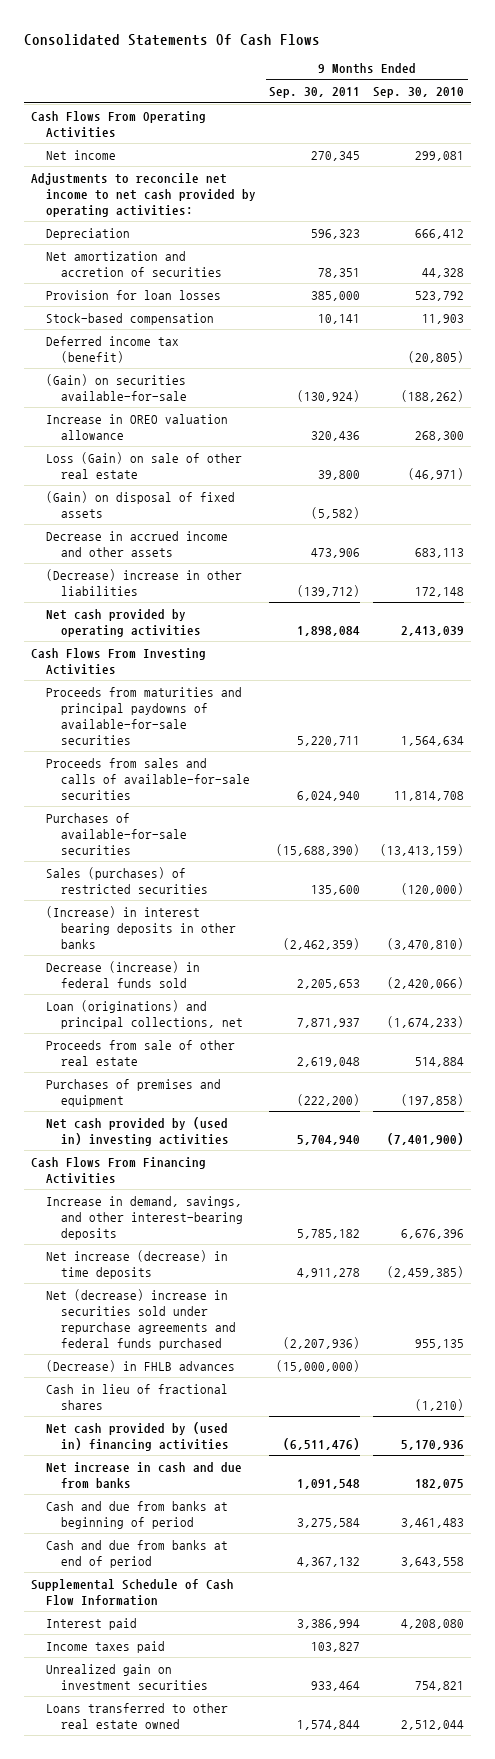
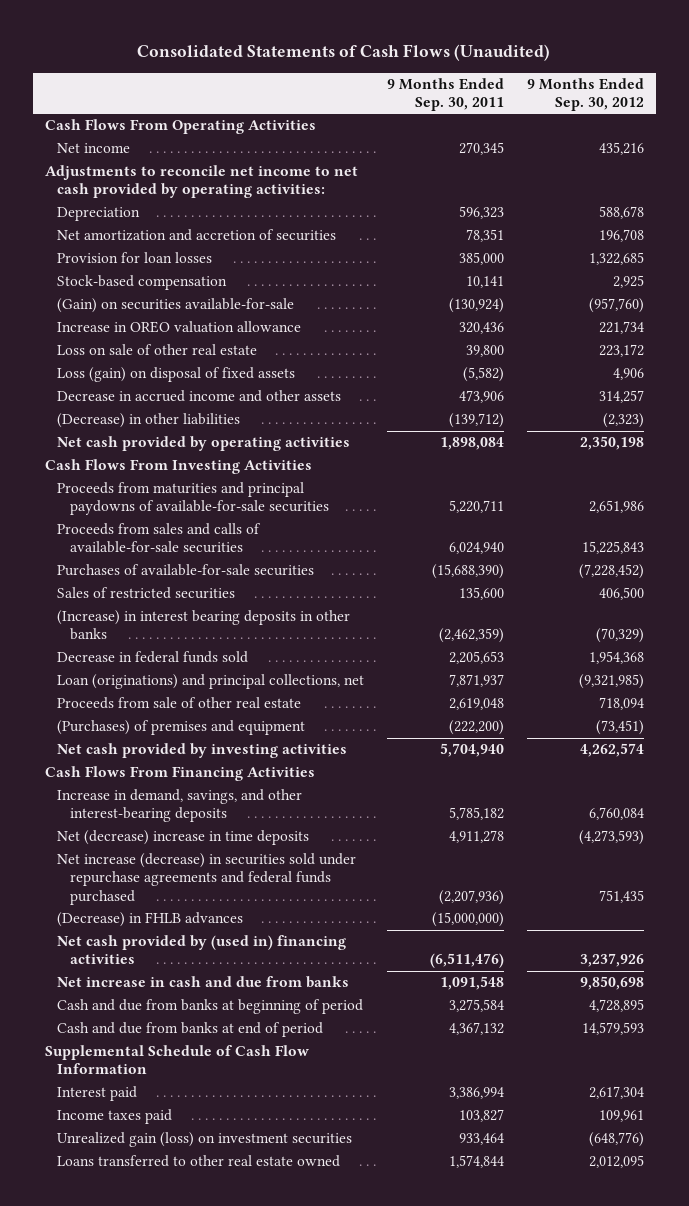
- Consolidated Statements Of Cash Flows
+ Consolidated Statements of Cash Flows (Unaudited)
- | 9 Months Ended Sep. 30, 2011 | 9 Months Ended Sep. 30, 2010
+ | 9 Months Ended Sep. 30, 2011 | 9 Months Ended Sep. 30, 2012
- Deferred income tax (benefit) | | (20,805)
- Loss (Gain) on sale of other real estate | 39,800 | (46,971)
- (Gain) on disposal of fixed assets | (5,582) |
+ Loss on sale of other real estate | 39,800 | 223,172
+ Loss (gain) on disposal of fixed assets | (5,582) | 4,906
- (Decrease) increase in other liabilities | (139,712) | 172,148
+ (Decrease) in other liabilities | (139,712) | (2,323)
- Sales (purchases) of restricted securities | 135,600 | (120,000)
+ Sales of restricted securities | 135,600 | 406,500
- Decrease (increase) in federal funds sold | 2,205,653 | (2,420,066)
+ Decrease in federal funds sold | 2,205,653 | 1,954,368
- Purchases of premises and equipment | (222,200) | (197,858)
- Net cash provided by (used in) investing activities | 5,704,940 | (7,401,900)
+ (Purchases) of premises and equipment | (222,200) | (73,451)
+ Net cash provided by investing activities | 5,704,940 | 4,262,574
- Net increase (decrease) in time deposits | 4,911,278 | (2,459,385)
- Net (decrease) increase in securities sold under repurchase agreements and federal funds purchased | (2,207,936) | 955,135
+ Net (decrease) increase in time deposits | 4,911,278 | (4,273,593)
+ Net increase (decrease) in securities sold under repurchase agreements and federal funds purchased | (2,207,936) | 751,435
- Cash in lieu of fractional shares | | (1,210)
- Unrealized gain on investment securities | 933,464 | 754,821
+ Unrealized gain (loss) on investment securities | 933,464 | (648,776)

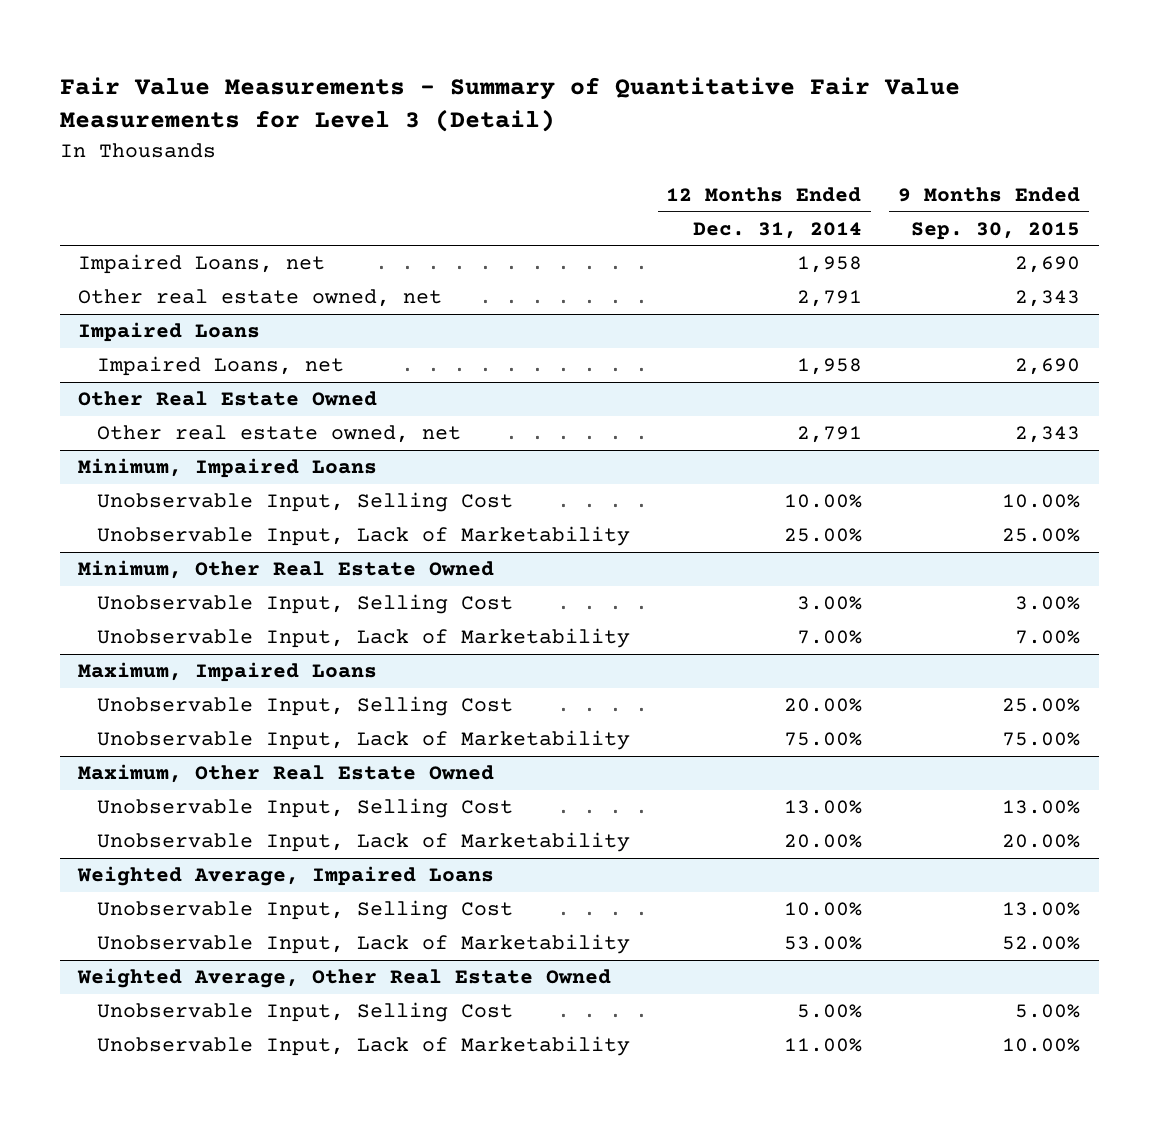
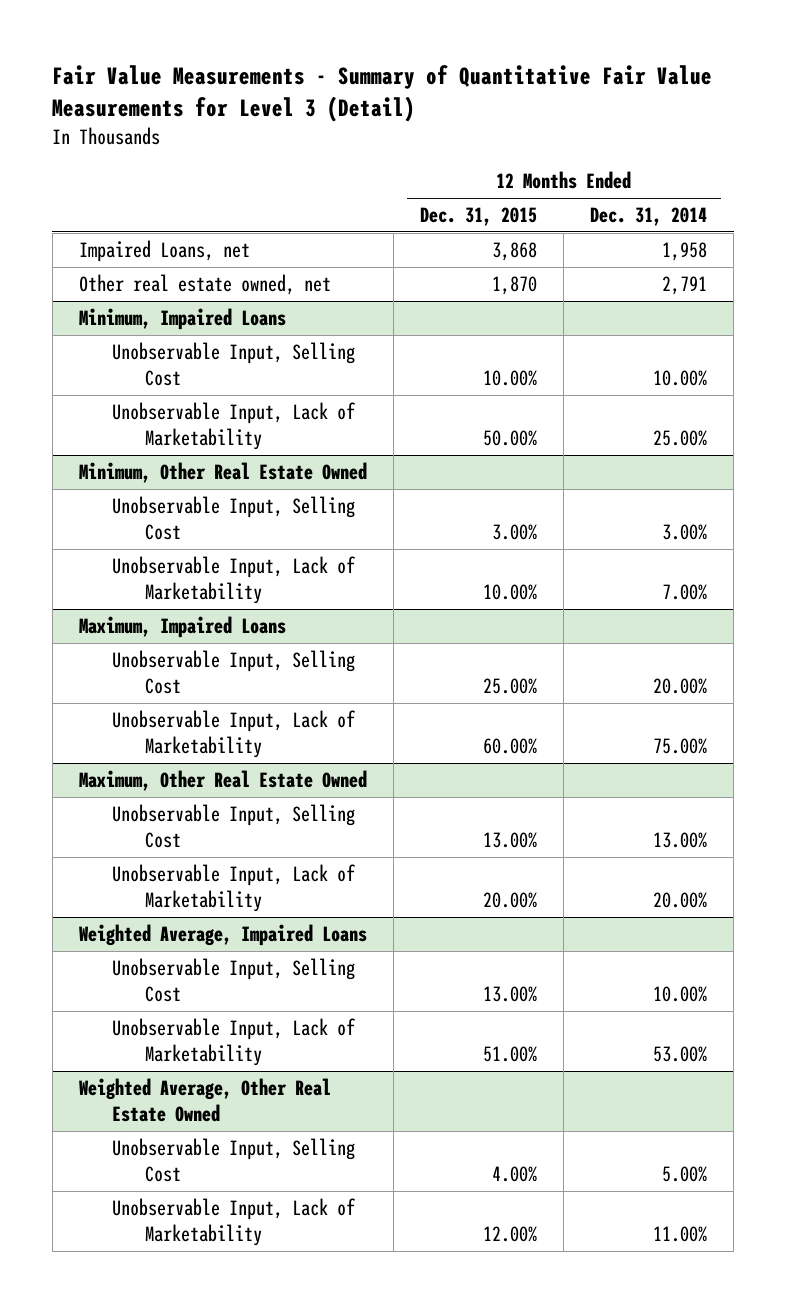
- | 12 Months Ended Dec. 31, 2014 | 9 Months Ended Sep. 30, 2015
+ | 12 Months Ended Dec. 31, 2015 | 12 Months Ended Dec. 31, 2014
- Impaired Loans
- Impaired Loans, net | 1,958 | 2,690
- Other Real Estate Owned
- Other real estate owned, net | 2,791 | 2,343

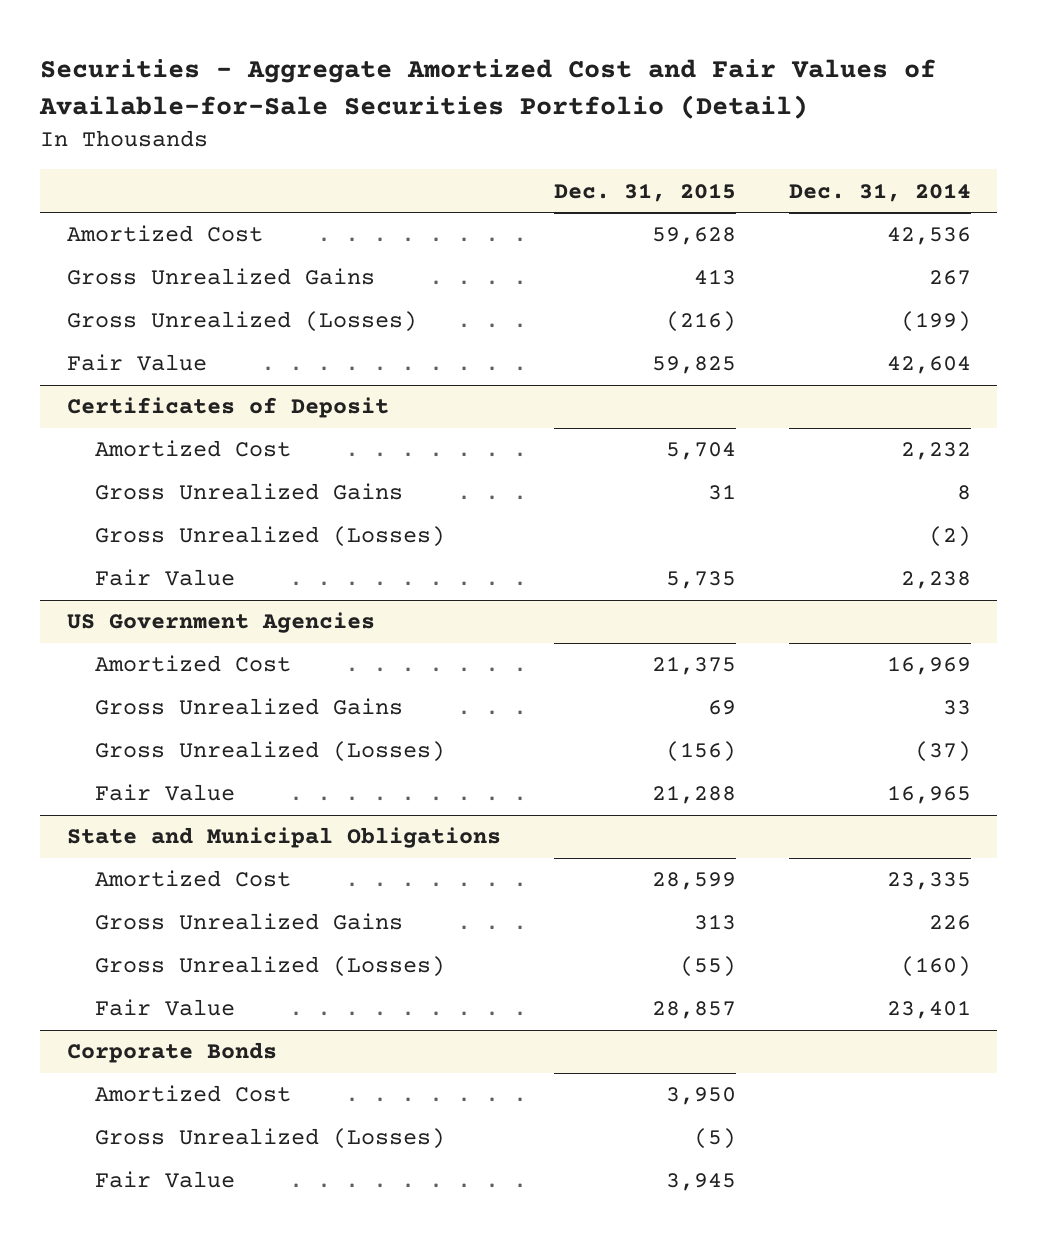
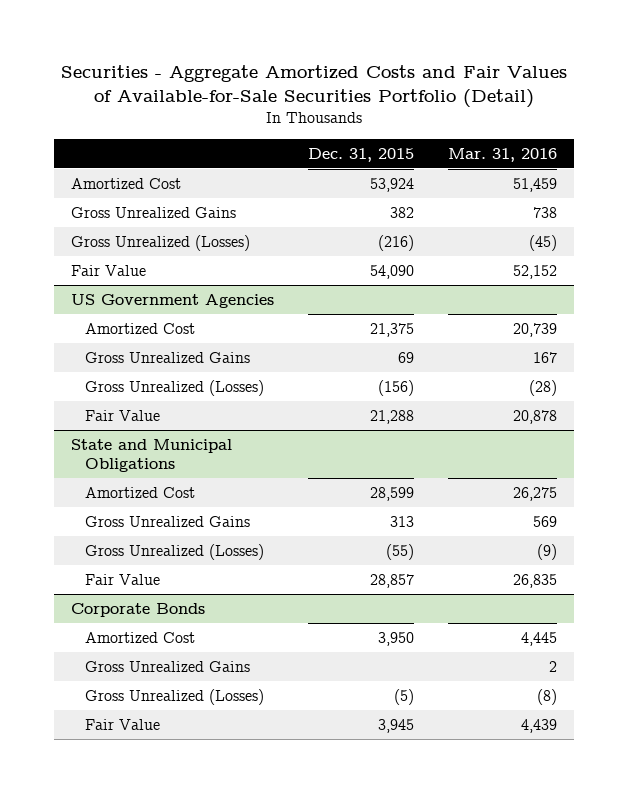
- Securities - Aggregate Amortized Cost and Fair Values of Available-for-Sale Securities Portfolio (Detail)
+ Securities - Aggregate Amortized Costs and Fair Values of Available-for-Sale Securities Portfolio (Detail)
- | Dec. 31, 2015 | Dec. 31, 2014
+ | Dec. 31, 2015 | Mar. 31, 2016
- Amortized Cost | 59,628 | 42,536
- Gross Unrealized Gains | 413 | 267
+ Amortized Cost | 53,924 | 51,459
+ Gross Unrealized Gains | 382 | 738
- Fair Value | 59,825 | 42,604
- Certificates of Deposit
- Amortized Cost | 5,704 | 2,232
- Gross Unrealized Gains | 31 | 8
- Gross Unrealized (Losses) | | (2)
- Fair Value | 5,735 | 2,238
+ Fair Value | 54,090 | 52,152
@ Corporate Bonds
+ Gross Unrealized Gains | | 2

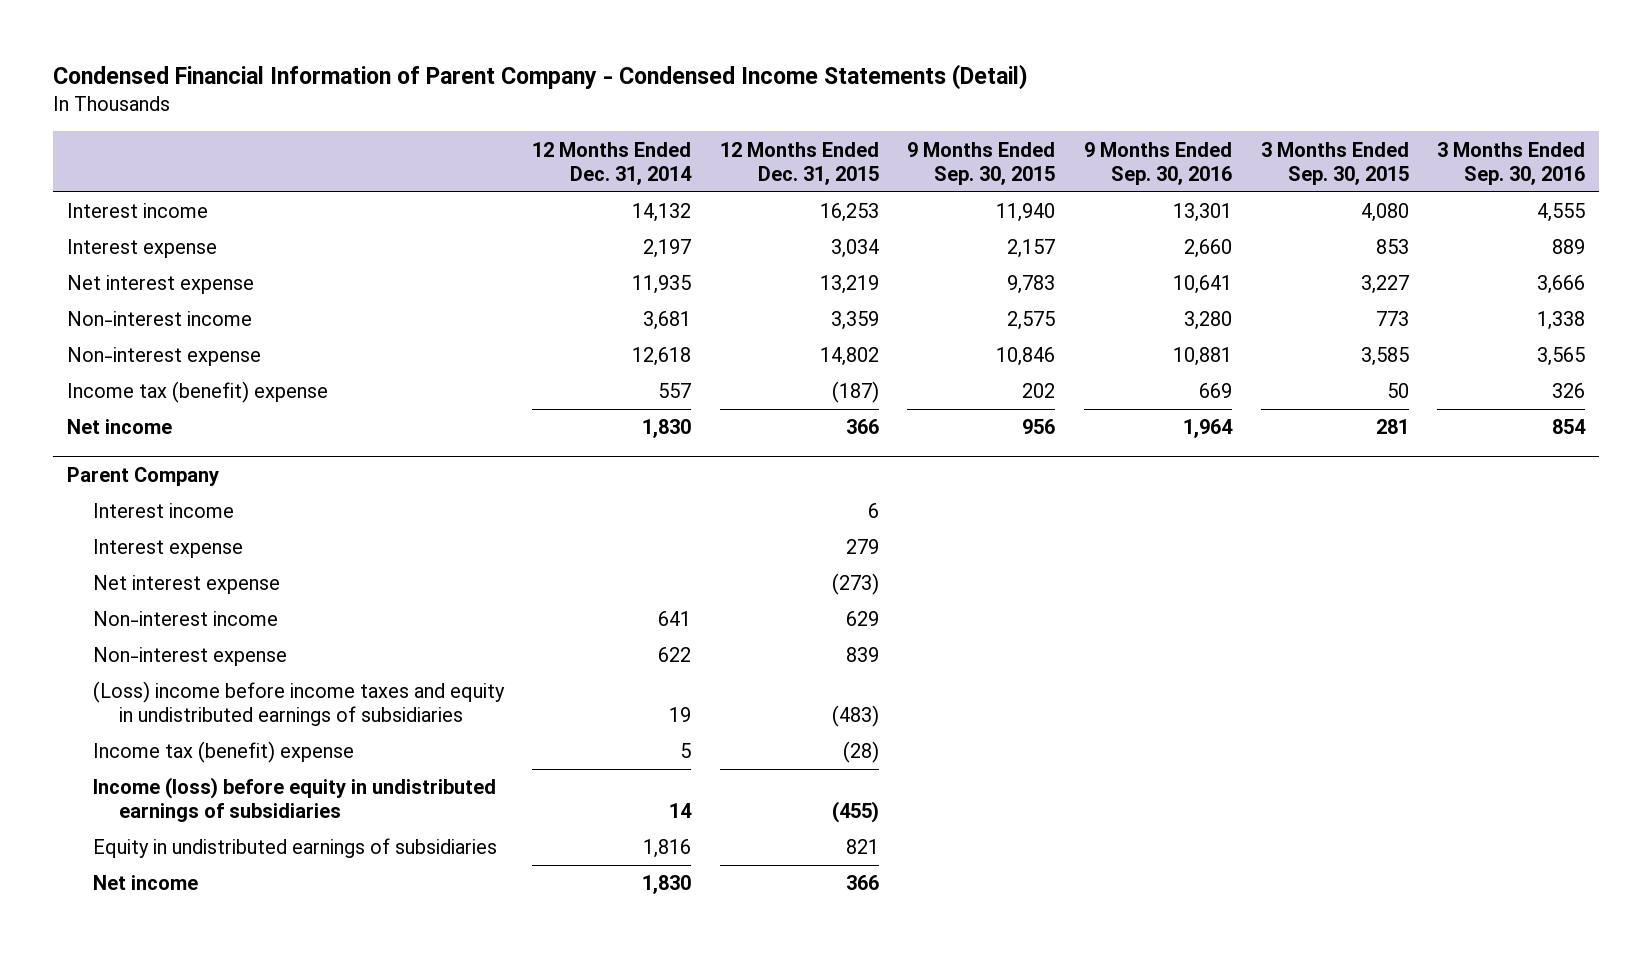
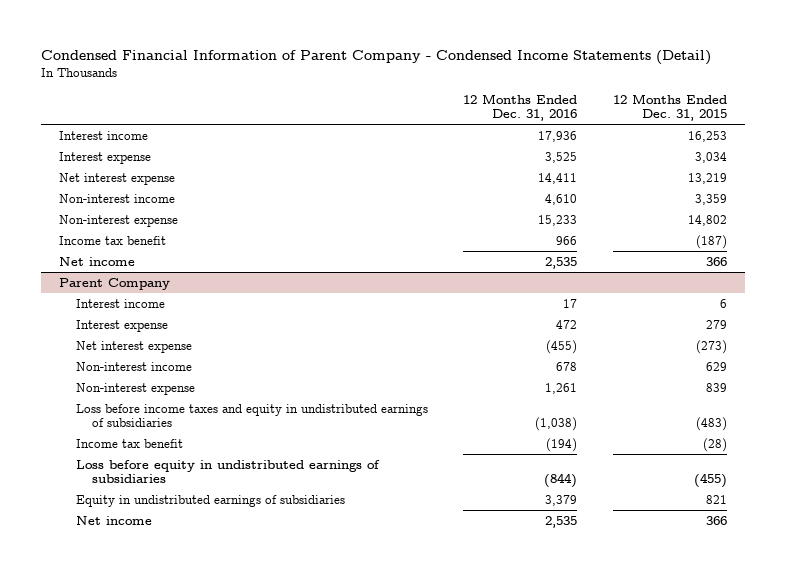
- | 12 Months Ended Dec. 31, 2014 | 12 Months Ended Dec. 31, 2015 | 9 Months Ended Sep. 30, 2015 | 9 Months Ended Sep. 30, 2016 | 3 Months Ended Sep. 30, 2015 | 3 Months Ended Sep. 30, 2016
+ | 12 Months Ended Dec. 31, 2016 | 12 Months Ended Dec. 31, 2015
- Income tax (benefit) expense | 557 | (187) | 202 | 669 | 50 | 326
+ Income tax benefit | 966 | (187)
@ Parent Company
- (Loss) income before income taxes and equity in undistributed earnings of subsidiaries | 19 | (483) | | | |
- Income tax (benefit) expense | 5 | (28) | | | |
- Income (loss) before equity in undistributed earnings of subsidiaries | 14 | (455) | | | |
+ Loss before income taxes and equity in undistributed earnings of subsidiaries | (1,038) | (483)
+ Income tax benefit | (194) | (28)
+ Loss before equity in undistributed earnings of subsidiaries | (844) | (455)

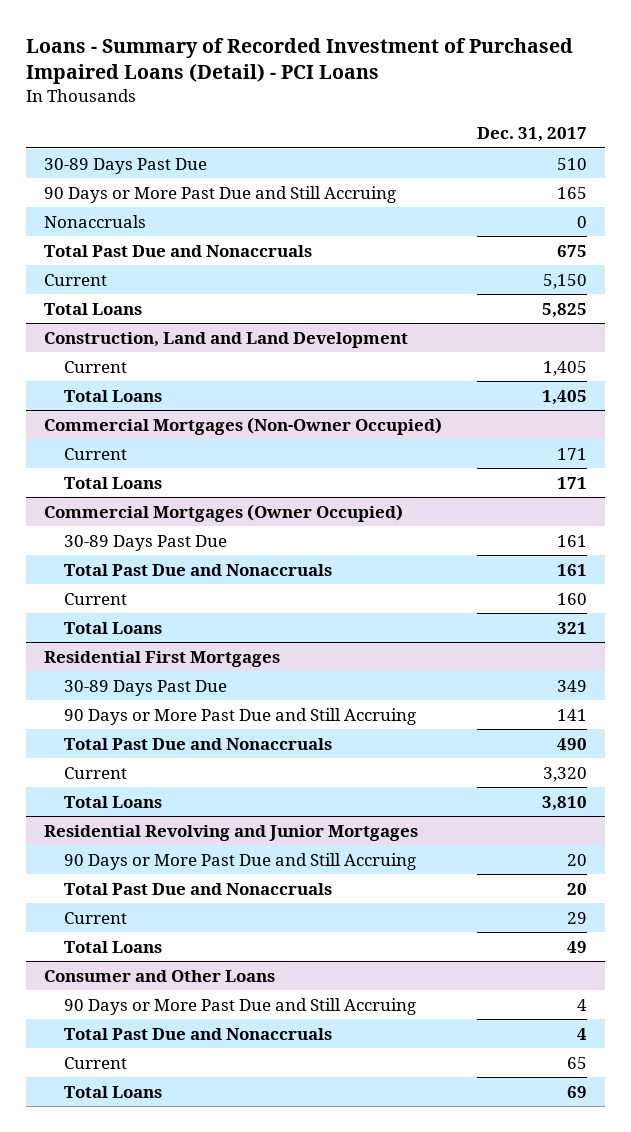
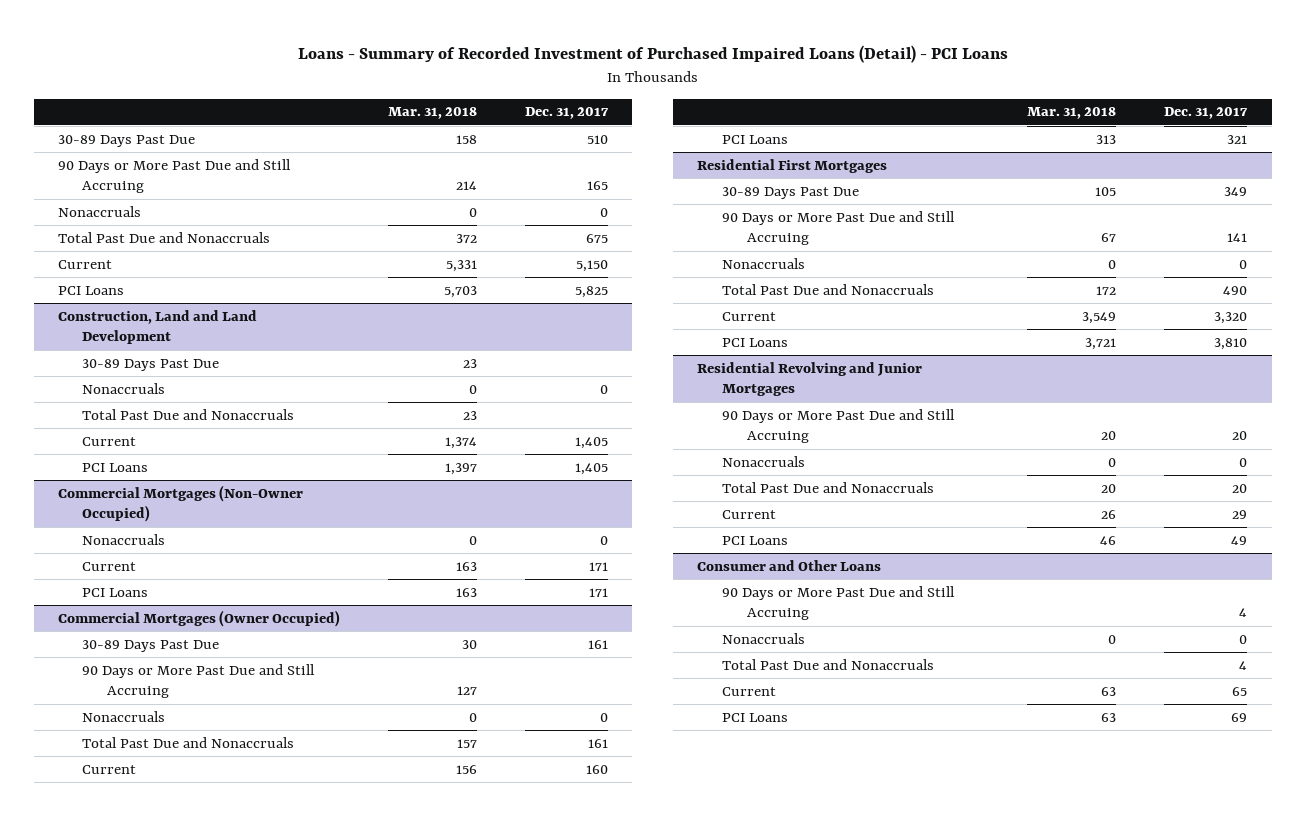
- | Dec. 31, 2017
+ | Mar. 31, 2018 | Dec. 31, 2017
- Total Loans | 5,825
+ PCI Loans | 5,703 | 5,825
@ Construction, Land and Land Development
+ 30-89 Days Past Due | 23 |
+ Nonaccruals | 0 | 0
+ Total Past Due and Nonaccruals | 23 |
- Total Loans | 1,405
+ PCI Loans | 1,397 | 1,405
@ Commercial Mortgages (Non-Owner Occupied)
+ Nonaccruals | 0 | 0
- Total Loans | 171
+ PCI Loans | 163 | 171
@ Commercial Mortgages (Owner Occupied)
+ 90 Days or More Past Due and Still Accruing | 127 |
+ Nonaccruals | 0 | 0
- Total Loans | 321
+ PCI Loans | 313 | 321
@ Residential First Mortgages
+ Nonaccruals | 0 | 0
- Total Loans | 3,810
+ PCI Loans | 3,721 | 3,810
@ Residential Revolving and Junior Mortgages
+ Nonaccruals | 0 | 0
- Total Loans | 49
+ PCI Loans | 46 | 49
@ Consumer and Other Loans
+ Nonaccruals | 0 | 0
- Total Loans | 69
+ PCI Loans | 63 | 69

